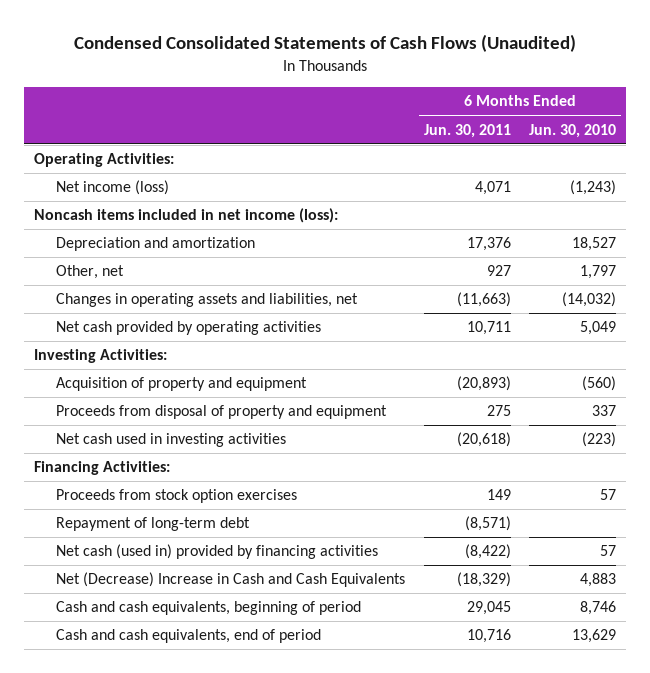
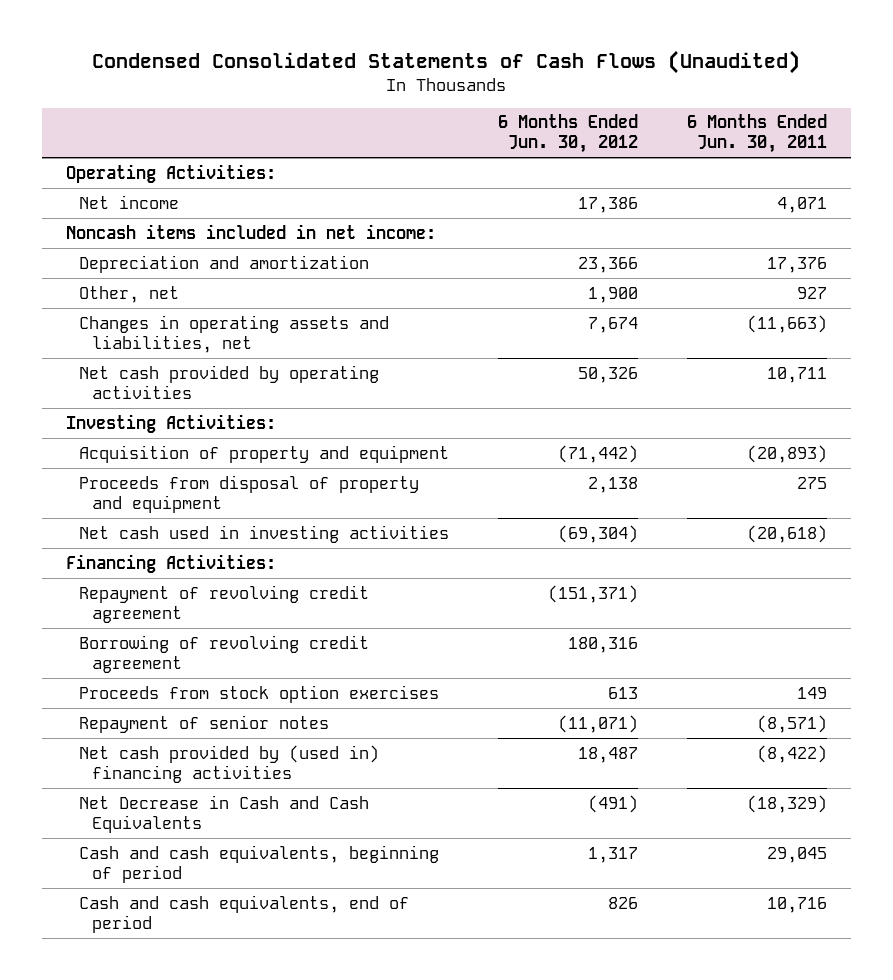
- | 6 Months Ended Jun. 30, 2011 | 6 Months Ended Jun. 30, 2010
+ | 6 Months Ended Jun. 30, 2012 | 6 Months Ended Jun. 30, 2011
- Net income (loss) | 4,071 | (1,243)
- Noncash items included in net income (loss):
+ Net income | 17,386 | 4,071
+ Noncash items included in net income:
+ Repayment of revolving credit agreement | (151,371) |
+ Borrowing of revolving credit agreement | 180,316 |
- Repayment of long-term debt | (8,571) |
- Net cash (used in) provided by financing activities | (8,422) | 57
- Net (Decrease) Increase in Cash and Cash Equivalents | (18,329) | 4,883
+ Repayment of senior notes | (11,071) | (8,571)
+ Net cash provided by (used in) financing activities | 18,487 | (8,422)
+ Net Decrease in Cash and Cash Equivalents | (491) | (18,329)

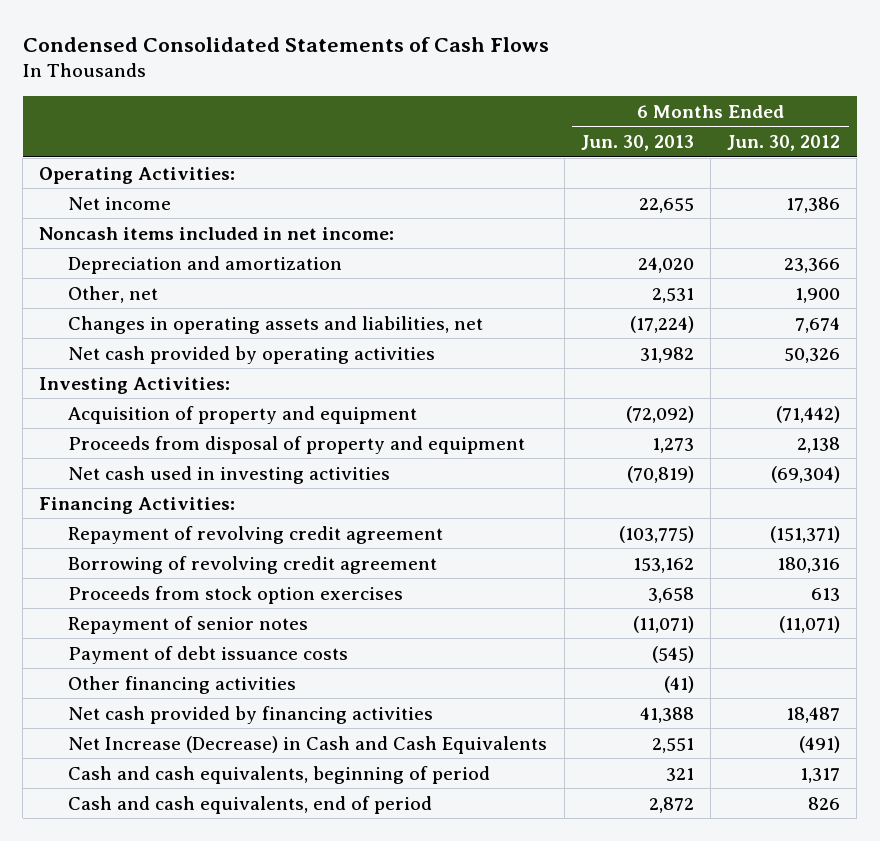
- Condensed Consolidated Statements of Cash Flows (Unaudited)
+ Condensed Consolidated Statements of Cash Flows
- | 6 Months Ended Jun. 30, 2012 | 6 Months Ended Jun. 30, 2011
+ | 6 Months Ended Jun. 30, 2013 | 6 Months Ended Jun. 30, 2012
- Net cash provided by (used in) financing activities | 18,487 | (8,422)
- Net Decrease in Cash and Cash Equivalents | (491) | (18,329)
+ Payment of debt issuance costs | (545) |
+ Other financing activities | (41) |
+ Net cash provided by financing activities | 41,388 | 18,487
+ Net Increase (Decrease) in Cash and Cash Equivalents | 2,551 | (491)

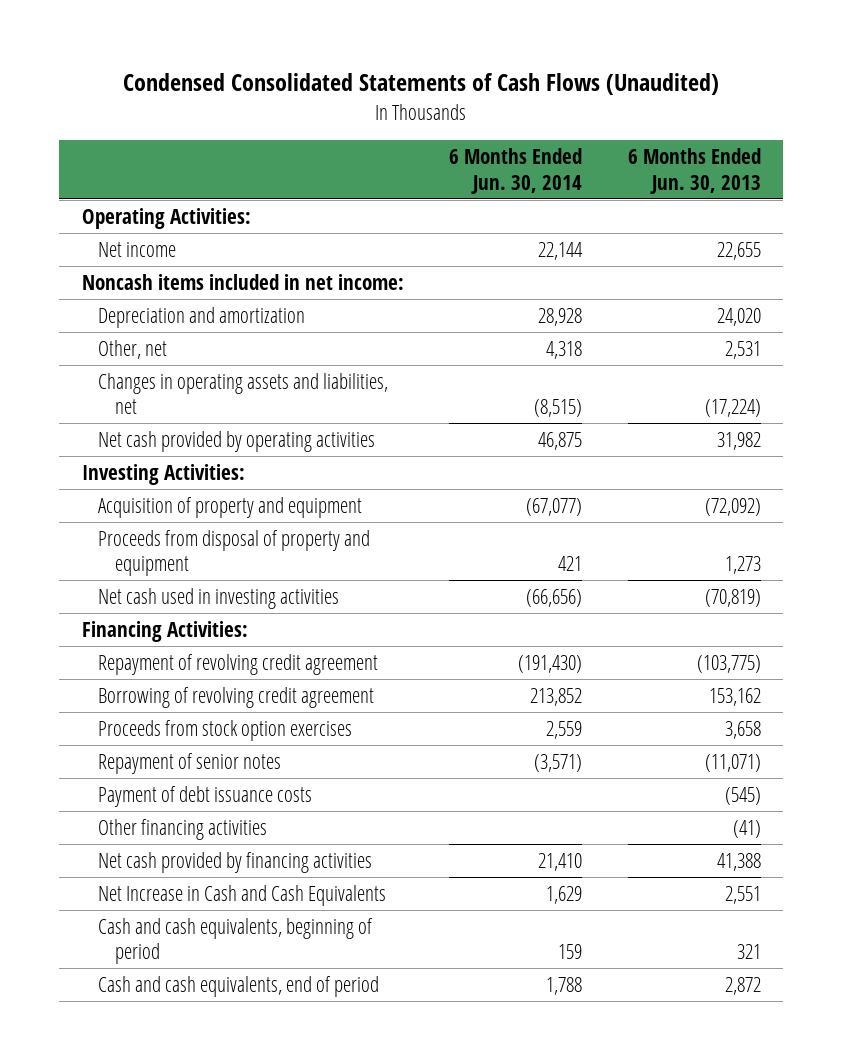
- Condensed Consolidated Statements of Cash Flows
+ Condensed Consolidated Statements of Cash Flows (Unaudited)
- | 6 Months Ended Jun. 30, 2013 | 6 Months Ended Jun. 30, 2012
+ | 6 Months Ended Jun. 30, 2014 | 6 Months Ended Jun. 30, 2013
- Net Increase (Decrease) in Cash and Cash Equivalents | 2,551 | (491)
+ Net Increase in Cash and Cash Equivalents | 1,629 | 2,551

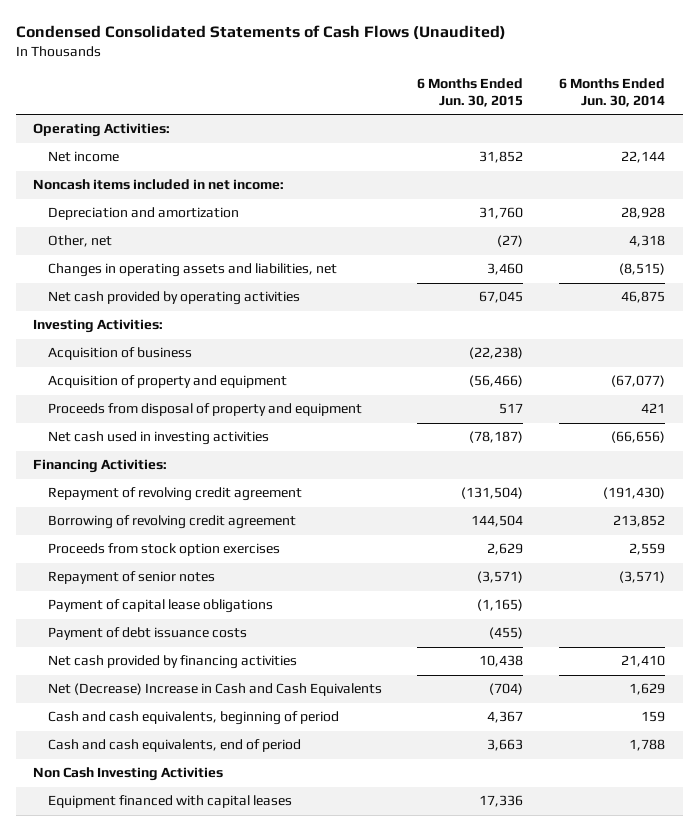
- | 6 Months Ended Jun. 30, 2014 | 6 Months Ended Jun. 30, 2013
+ | 6 Months Ended Jun. 30, 2015 | 6 Months Ended Jun. 30, 2014
+ Acquisition of business | (22,238) |
+ Payment of capital lease obligations | (1,165) |
- Other financing activities | | (41)
- Net Increase in Cash and Cash Equivalents | 1,629 | 2,551
+ Net (Decrease) Increase in Cash and Cash Equivalents | (704) | 1,629
+ Non Cash Investing Activities
+ Equipment financed with capital leases | 17,336 |

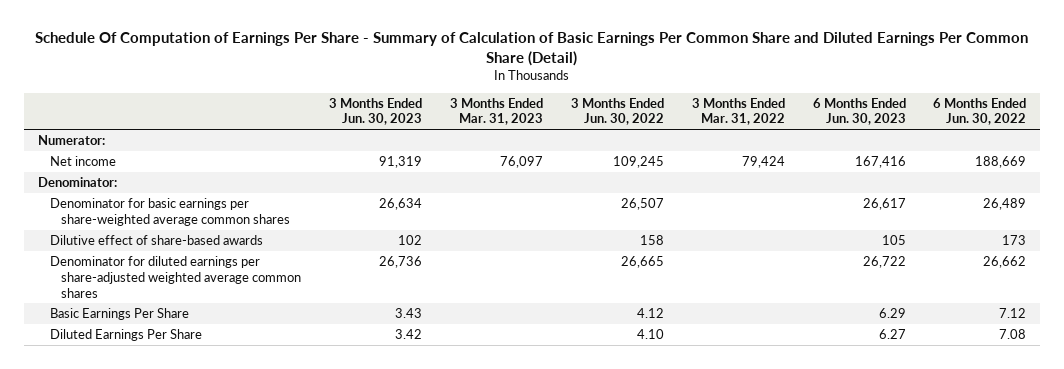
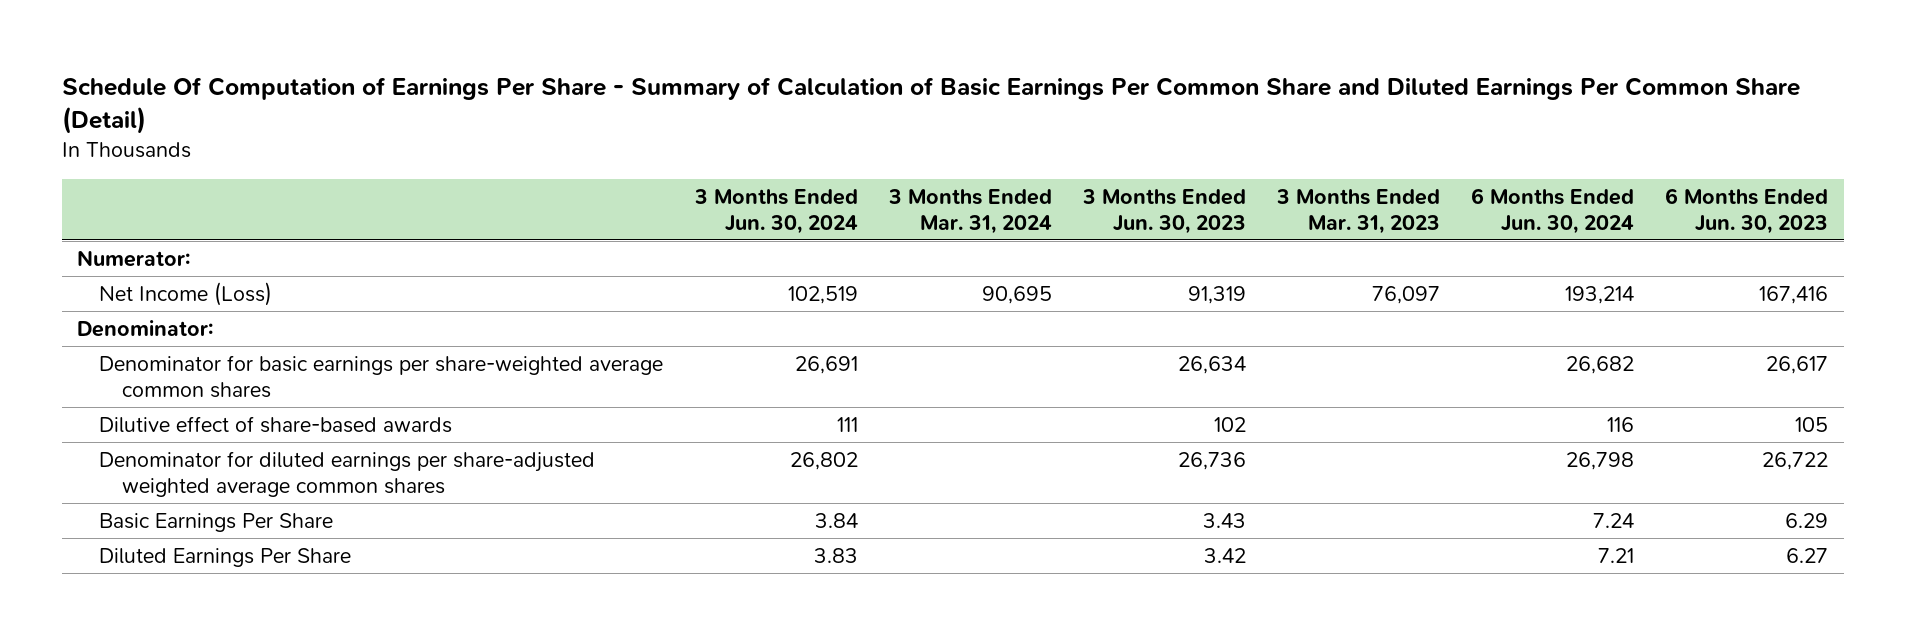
- | 3 Months Ended Jun. 30, 2023 | 3 Months Ended Mar. 31, 2023 | 3 Months Ended Jun. 30, 2022 | 3 Months Ended Mar. 31, 2022 | 6 Months Ended Jun. 30, 2023 | 6 Months Ended Jun. 30, 2022
+ | 3 Months Ended Jun. 30, 2024 | 3 Months Ended Mar. 31, 2024 | 3 Months Ended Jun. 30, 2023 | 3 Months Ended Mar. 31, 2023 | 6 Months Ended Jun. 30, 2024 | 6 Months Ended Jun. 30, 2023
- Net income | 91,319 | 76,097 | 109,245 | 79,424 | 167,416 | 188,669
+ Net Income (Loss) | 102,519 | 90,695 | 91,319 | 76,097 | 193,214 | 167,416

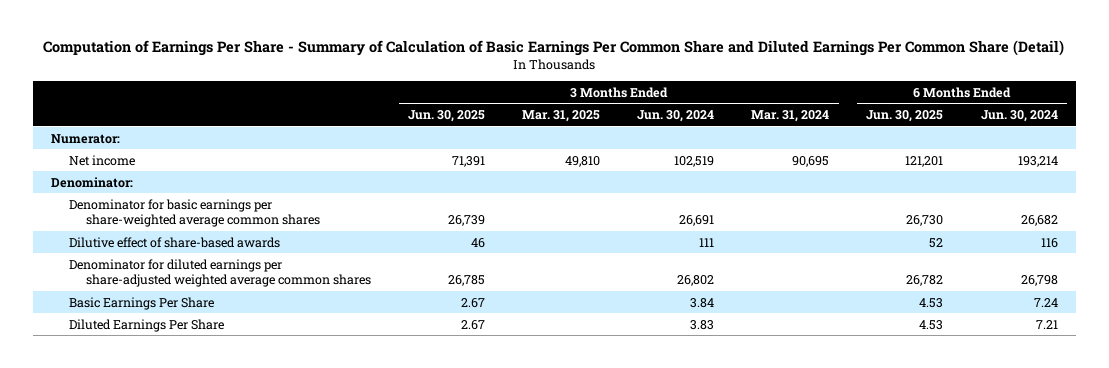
- Schedule Of Computation of Earnings Per Share - Summary of Calculation of Basic Earnings Per Common Share and Diluted Earnings Per Common Share (Detail)
+ Computation of Earnings Per Share - Summary of Calculation of Basic Earnings Per Common Share and Diluted Earnings Per Common Share (Detail)
- | 3 Months Ended Jun. 30, 2024 | 3 Months Ended Mar. 31, 2024 | 3 Months Ended Jun. 30, 2023 | 3 Months Ended Mar. 31, 2023 | 6 Months Ended Jun. 30, 2024 | 6 Months Ended Jun. 30, 2023
+ | 3 Months Ended Jun. 30, 2025 | 3 Months Ended Mar. 31, 2025 | 3 Months Ended Jun. 30, 2024 | 3 Months Ended Mar. 31, 2024 | 6 Months Ended Jun. 30, 2025 | 6 Months Ended Jun. 30, 2024
- Net Income (Loss) | 102,519 | 90,695 | 91,319 | 76,097 | 193,214 | 167,416
+ Net income | 71,391 | 49,810 | 102,519 | 90,695 | 121,201 | 193,214

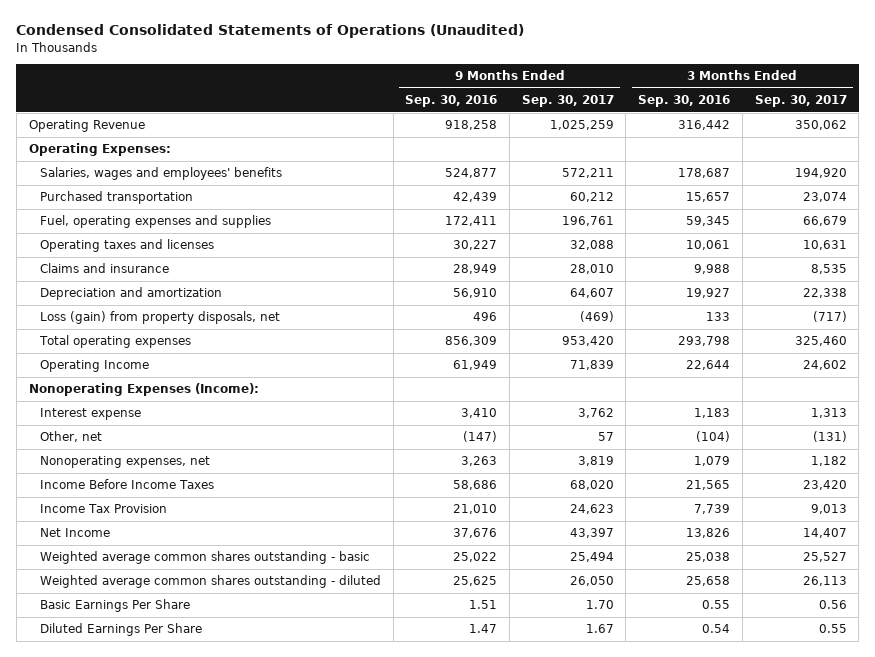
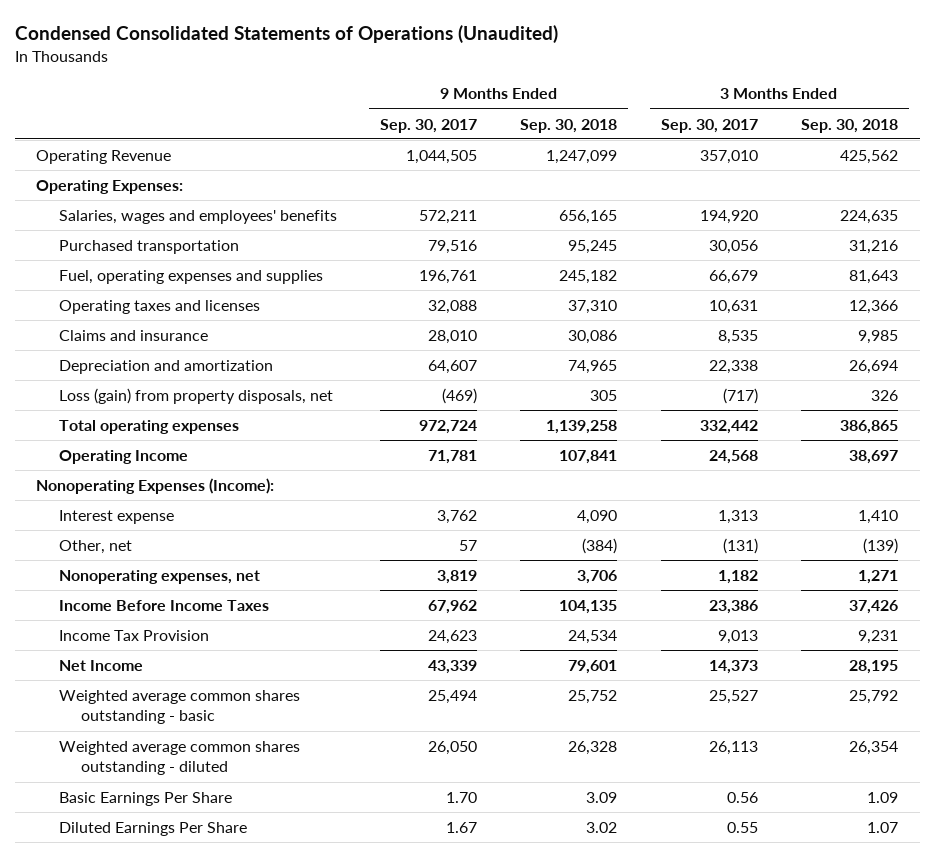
- | 9 Months Ended Sep. 30, 2016 | 9 Months Ended Sep. 30, 2017 | 3 Months Ended Sep. 30, 2016 | 3 Months Ended Sep. 30, 2017
+ | 9 Months Ended Sep. 30, 2017 | 9 Months Ended Sep. 30, 2018 | 3 Months Ended Sep. 30, 2017 | 3 Months Ended Sep. 30, 2018
- Operating Revenue | 918,258 | 1,025,259 | 316,442 | 350,062
+ Operating Revenue | 1,044,505 | 1,247,099 | 357,010 | 425,562
- Purchased transportation | 42,439 | 60,212 | 15,657 | 23,074
+ Purchased transportation | 79,516 | 95,245 | 30,056 | 31,216
- Total operating expenses | 856,309 | 953,420 | 293,798 | 325,460
- Operating Income | 61,949 | 71,839 | 22,644 | 24,602
+ Total operating expenses | 972,724 | 1,139,258 | 332,442 | 386,865
+ Operating Income | 71,781 | 107,841 | 24,568 | 38,697
- Income Before Income Taxes | 58,686 | 68,020 | 21,565 | 23,420
+ Income Before Income Taxes | 67,962 | 104,135 | 23,386 | 37,426
- Net Income | 37,676 | 43,397 | 13,826 | 14,407
+ Net Income | 43,339 | 79,601 | 14,373 | 28,195

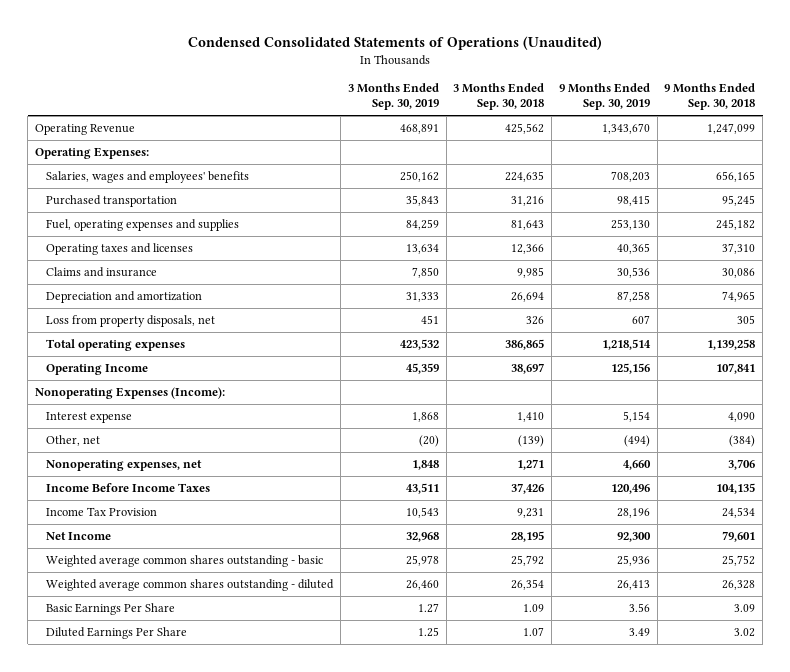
- | 9 Months Ended Sep. 30, 2017 | 9 Months Ended Sep. 30, 2018 | 3 Months Ended Sep. 30, 2017 | 3 Months Ended Sep. 30, 2018
+ | 3 Months Ended Sep. 30, 2019 | 3 Months Ended Sep. 30, 2018 | 9 Months Ended Sep. 30, 2019 | 9 Months Ended Sep. 30, 2018
- Loss (gain) from property disposals, net | (469) | 305 | (717) | 326
+ Loss from property disposals, net | 451 | 326 | 607 | 305

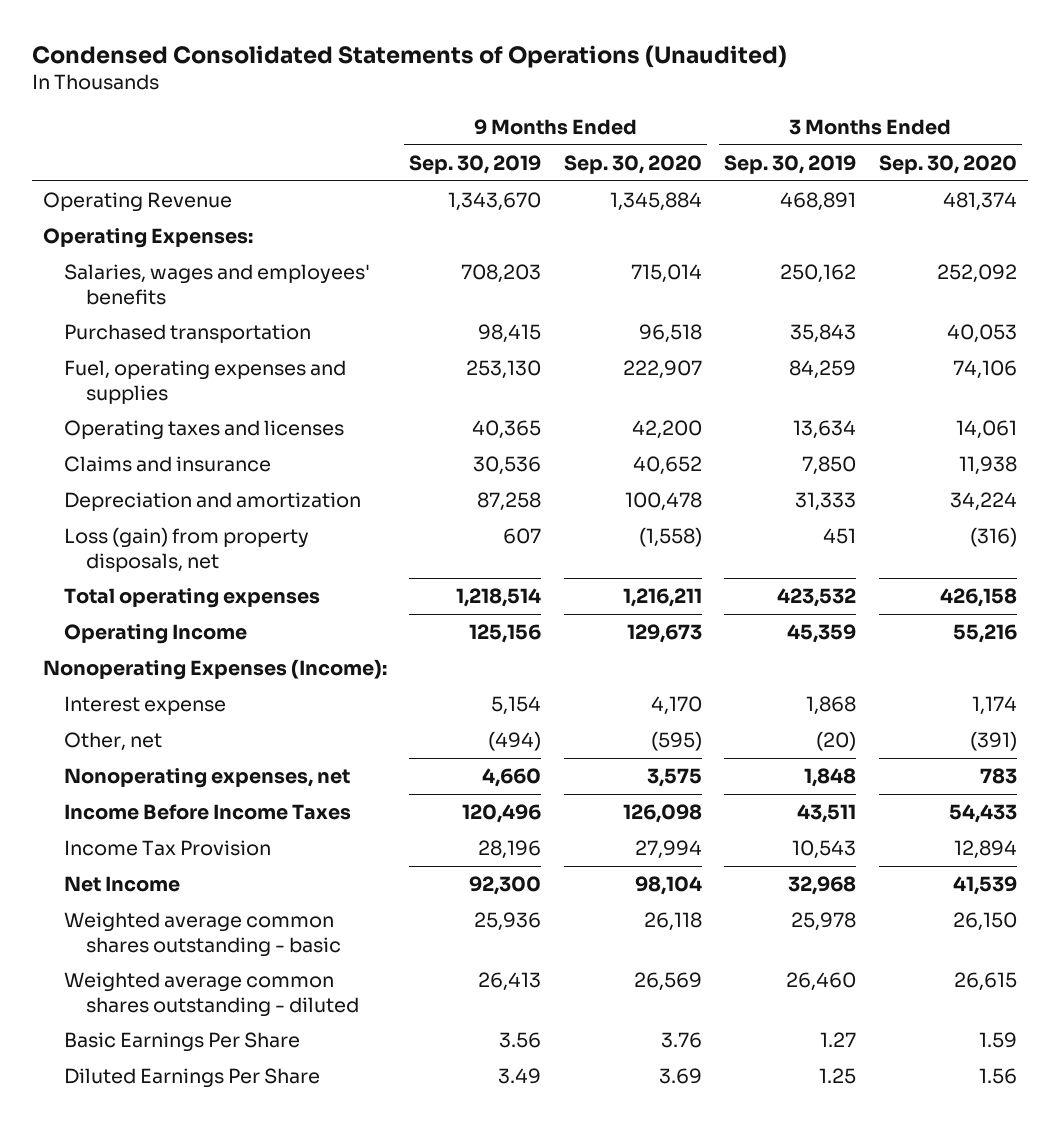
- | 3 Months Ended Sep. 30, 2019 | 3 Months Ended Sep. 30, 2018 | 9 Months Ended Sep. 30, 2019 | 9 Months Ended Sep. 30, 2018
+ | 9 Months Ended Sep. 30, 2019 | 9 Months Ended Sep. 30, 2020 | 3 Months Ended Sep. 30, 2019 | 3 Months Ended Sep. 30, 2020
- Loss from property disposals, net | 451 | 326 | 607 | 305
+ Loss (gain) from property disposals, net | 607 | (1,558) | 451 | (316)

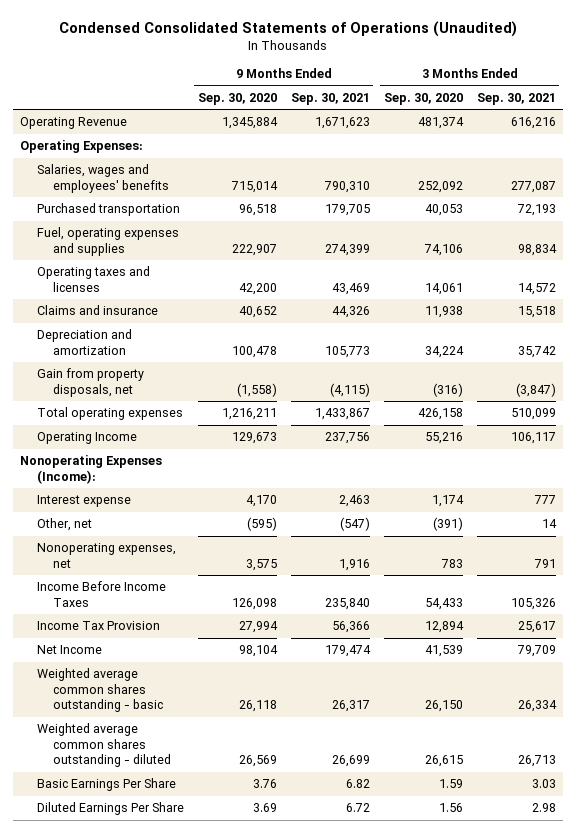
- | 9 Months Ended Sep. 30, 2019 | 9 Months Ended Sep. 30, 2020 | 3 Months Ended Sep. 30, 2019 | 3 Months Ended Sep. 30, 2020
+ | 9 Months Ended Sep. 30, 2020 | 9 Months Ended Sep. 30, 2021 | 3 Months Ended Sep. 30, 2020 | 3 Months Ended Sep. 30, 2021
- Loss (gain) from property disposals, net | 607 | (1,558) | 451 | (316)
+ Gain from property disposals, net | (1,558) | (4,115) | (316) | (3,847)

